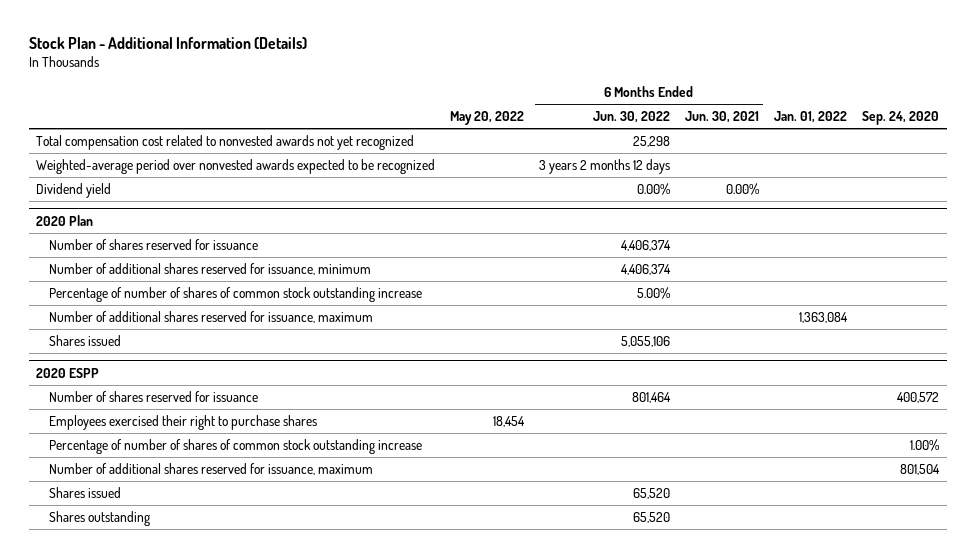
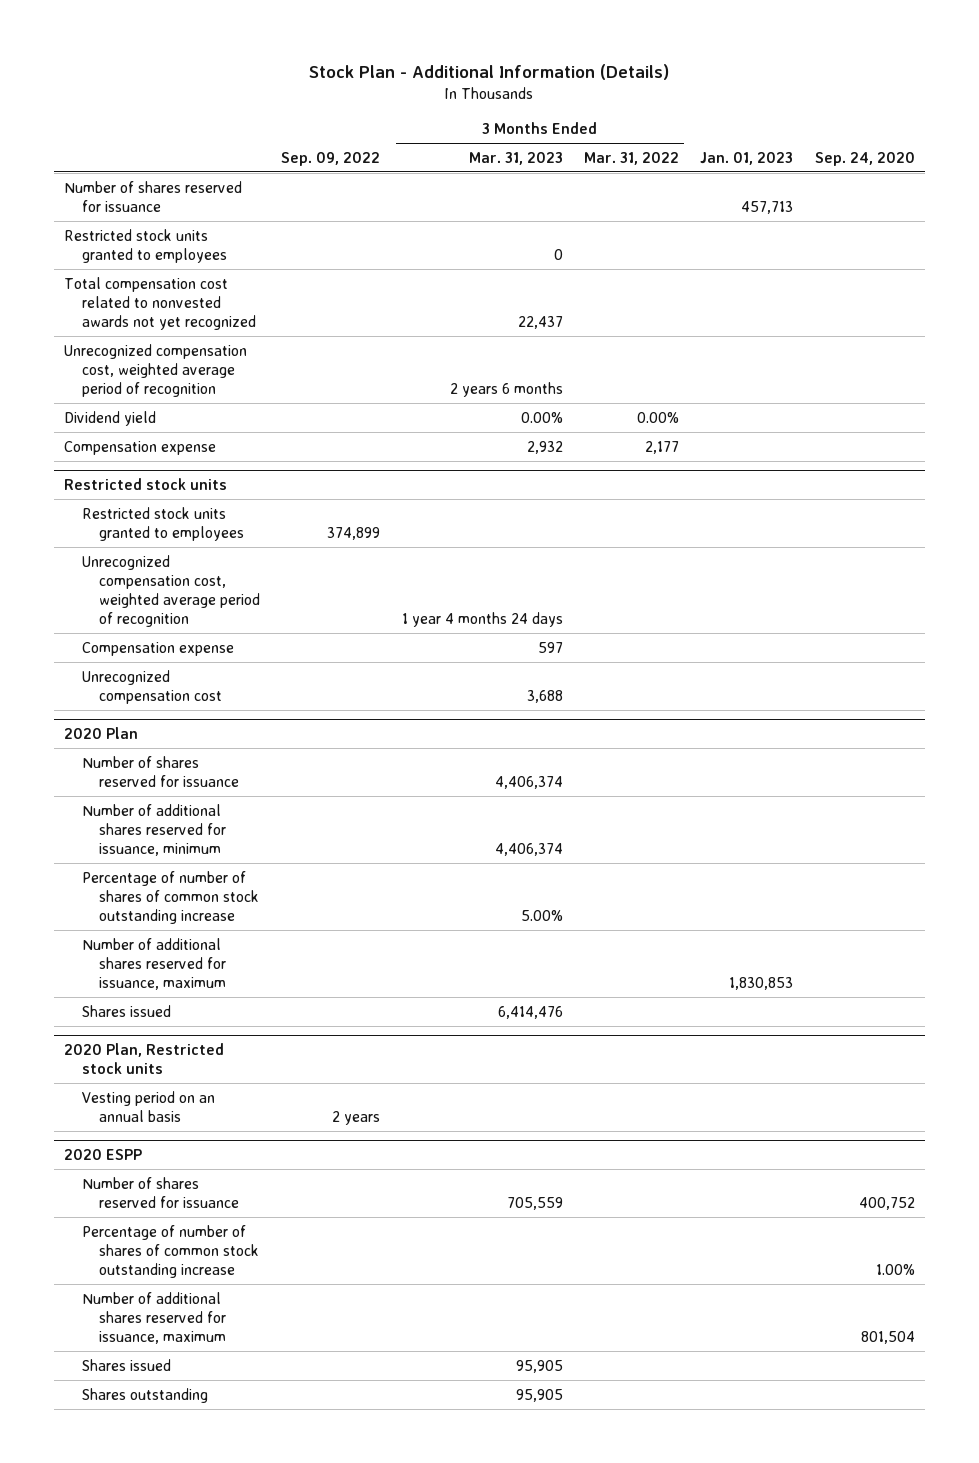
- | May 20, 2022 | 6 Months Ended Jun. 30, 2022 | 6 Months Ended Jun. 30, 2021 | Jan. 01, 2022 | Sep. 24, 2020
+ | Sep. 09, 2022 | 3 Months Ended Mar. 31, 2023 | 3 Months Ended Mar. 31, 2022 | Jan. 01, 2023 | Sep. 24, 2020
+ Number of shares reserved for issuance | | | | 457,713 |
+ Restricted stock units granted to employees | | 0 | | |
- Weighted-average period over nonvested awards expected to be recognized | | 3 years 2 months 12 days | | |
+ Unrecognized compensation cost, weighted average period of recognition | | 2 years 6 months | | |
+ Compensation expense | | 2,932 | 2,177 | |
+ Restricted stock units
+ Restricted stock units granted to employees | 374,899 | | | |
+ Unrecognized compensation cost, weighted average period of recognition | | 1 year 4 months 24 days | | |
+ Compensation expense | | 597 | | |
+ Unrecognized compensation cost | | 3,688 | | |
+ 2020 Plan, Restricted stock units
+ Vesting period on an annual basis | 2 years | | | |
@ 2020 ESPP
- Number of shares reserved for issuance | | 801,464 | | | 400,572
- Employees exercised their right to purchase shares | 18,454 | | | |
+ Number of shares reserved for issuance | | 705,559 | | | 400,752

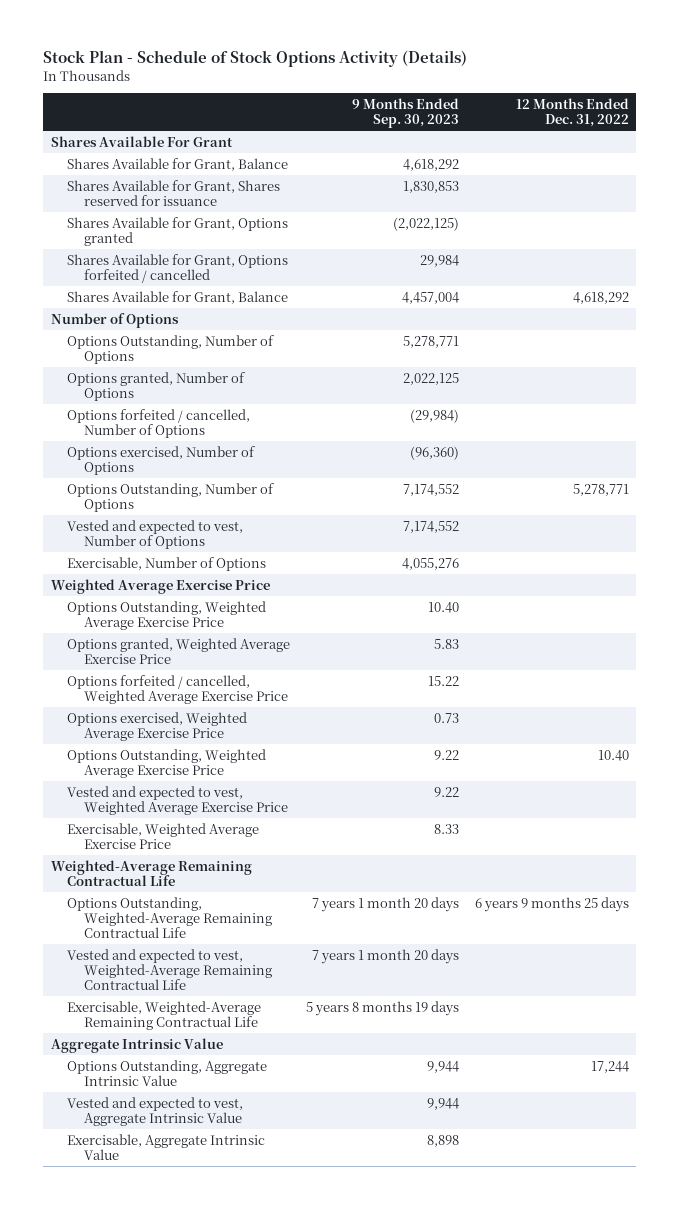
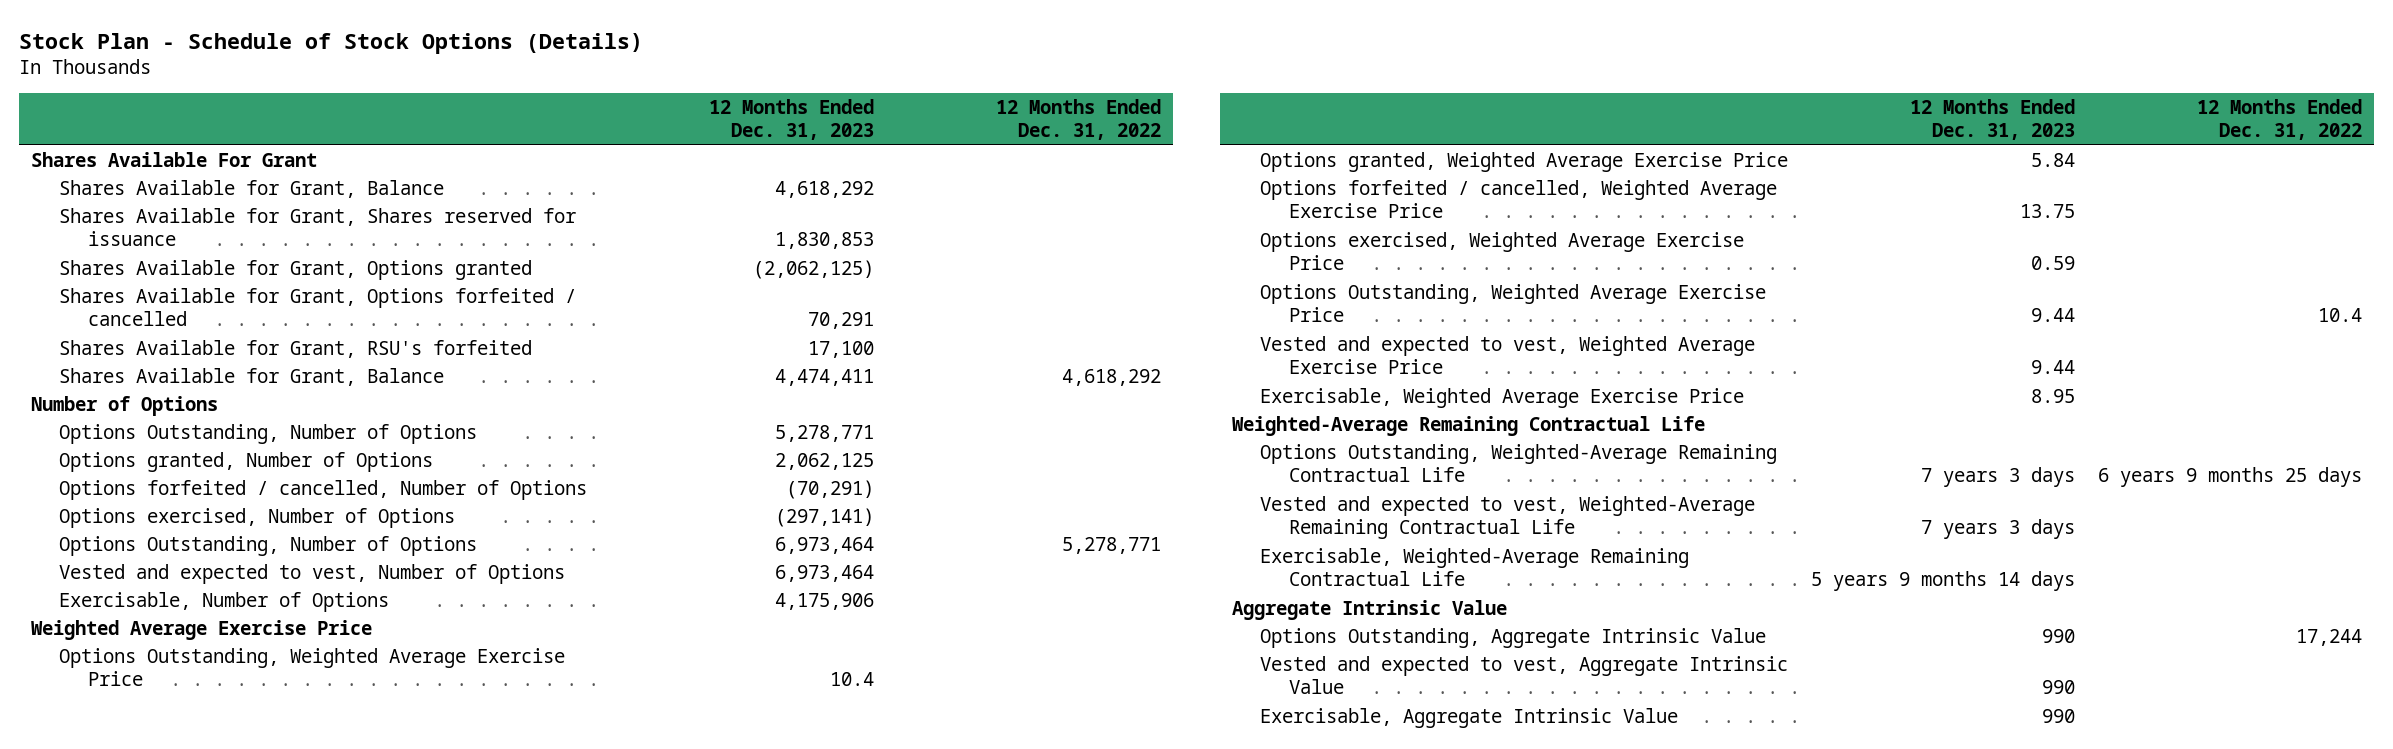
- Stock Plan - Schedule of Stock Options Activity (Details)
+ Stock Plan - Schedule of Stock Options (Details)
- | 9 Months Ended Sep. 30, 2023 | 12 Months Ended Dec. 31, 2022
+ | 12 Months Ended Dec. 31, 2023 | 12 Months Ended Dec. 31, 2022
+ Shares Available for Grant, RSU's forfeited | 17,100 |
- Options Outstanding, Weighted Average Exercise Price | 9.22 | 10.40
+ Options Outstanding, Weighted Average Exercise Price | 9.44 | 10.4

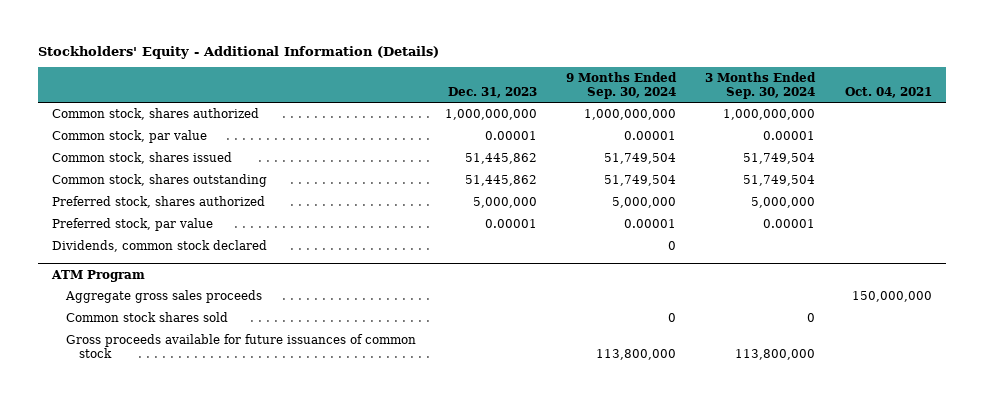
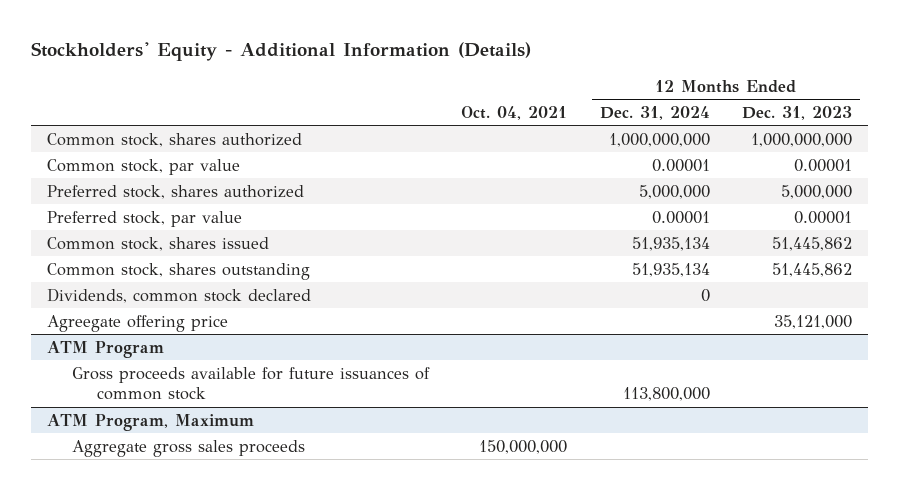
- | Dec. 31, 2023 | 9 Months Ended Sep. 30, 2024 | 3 Months Ended Sep. 30, 2024 | Oct. 04, 2021
+ | Oct. 04, 2021 | 12 Months Ended Dec. 31, 2024 | 12 Months Ended Dec. 31, 2023
moved down: Common stock, shares issued | | 51,935,134 | 51,445,862
moved down: Common stock, shares outstanding | | 51,935,134 | 51,445,862
+ Agreegate offering price | | | 35,121,000
@ ATM Program
- Aggregate gross sales proceeds | | | | 150,000,000
- Common stock shares sold | | 0 | 0 |
+ ATM Program, Maximum
+ Aggregate gross sales proceeds | 150,000,000 | |

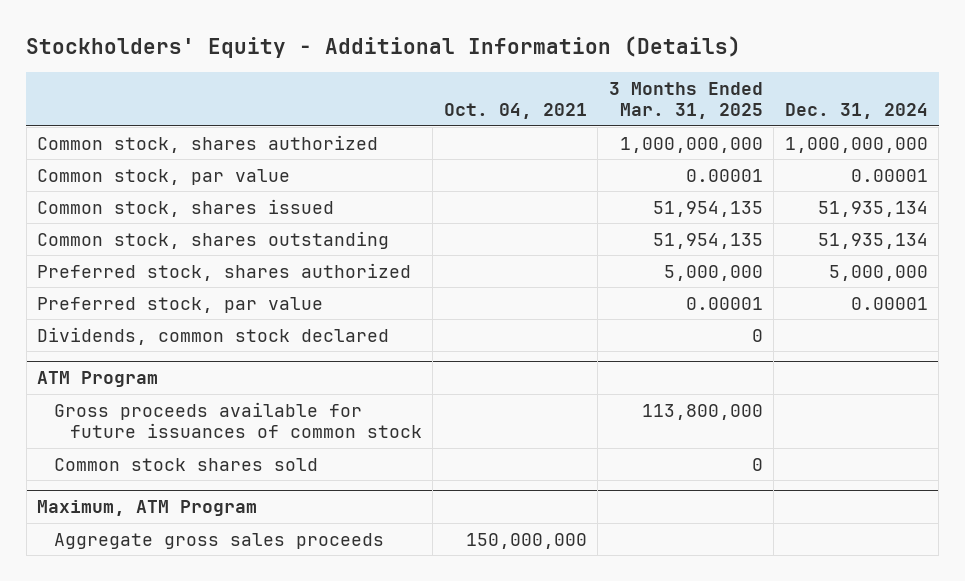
- | Oct. 04, 2021 | 12 Months Ended Dec. 31, 2024 | 12 Months Ended Dec. 31, 2023
+ | Oct. 04, 2021 | 3 Months Ended Mar. 31, 2025 | Dec. 31, 2024
moved down: Preferred stock, shares authorized | | 5,000,000 | 5,000,000
moved down: Preferred stock, par value | | 0.00001 | 0.00001
- Agreegate offering price | | | 35,121,000
- ATM Program, Maximum
@ ATM Program
+ Common stock shares sold | | 0 |
+ Maximum, ATM Program

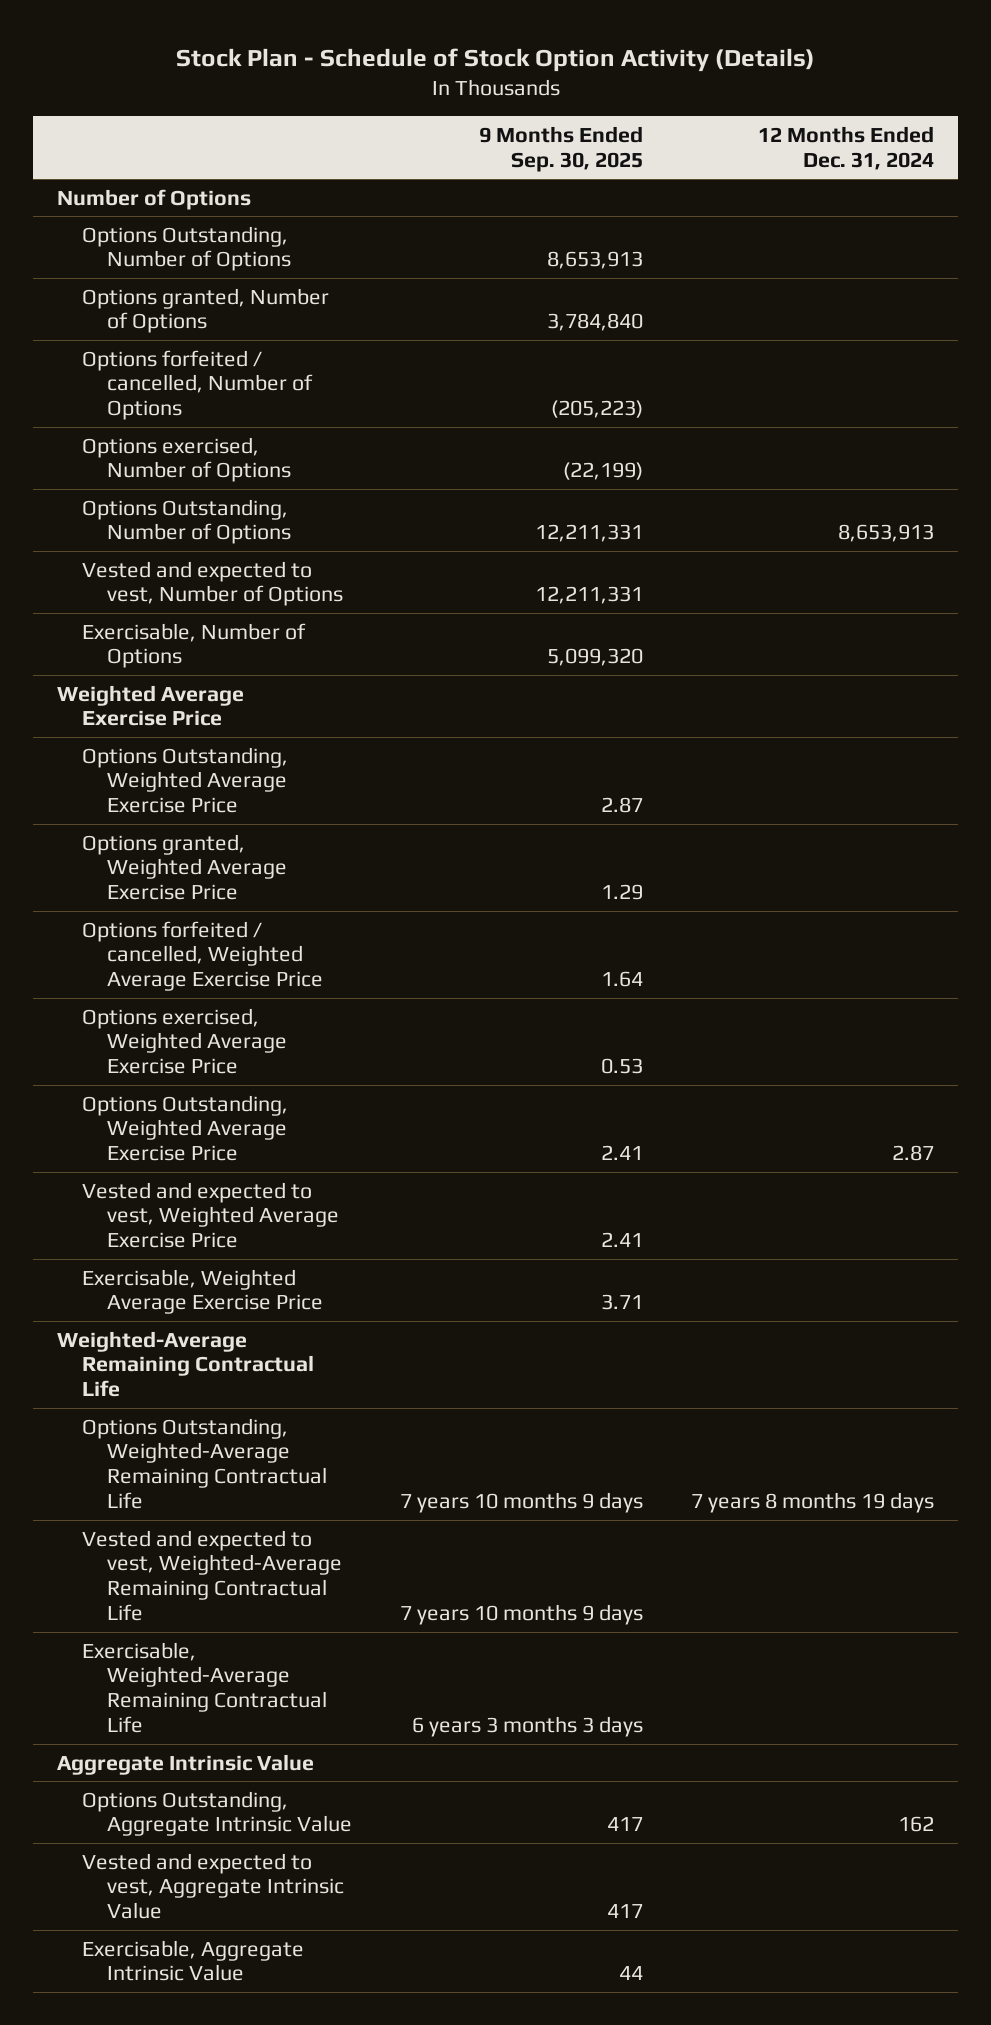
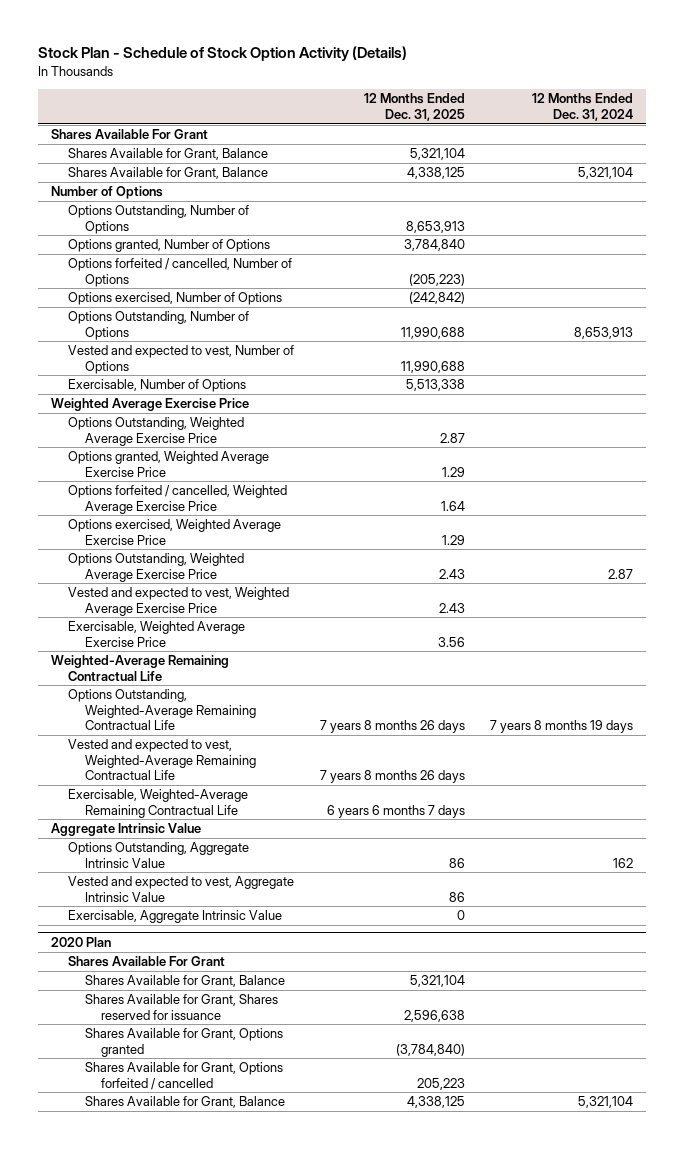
- | 9 Months Ended Sep. 30, 2025 | 12 Months Ended Dec. 31, 2024
+ | 12 Months Ended Dec. 31, 2025 | 12 Months Ended Dec. 31, 2024
+ Shares Available For Grant
+ Shares Available for Grant, Balance | 5,321,104 |
+ Shares Available for Grant, Balance | 4,338,125 | 5,321,104
+ 2020 Plan
+ Shares Available For Grant
+ Shares Available for Grant, Balance | 5,321,104 |
+ Shares Available for Grant, Shares reserved for issuance | 2,596,638 |
+ Shares Available for Grant, Options granted | (3,784,840) |
+ Shares Available for Grant, Options forfeited / cancelled | 205,223 |
+ Shares Available for Grant, Balance | 4,338,125 | 5,321,104

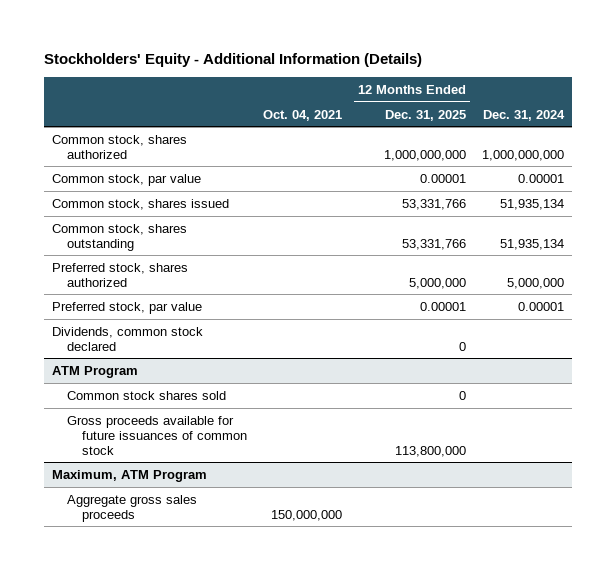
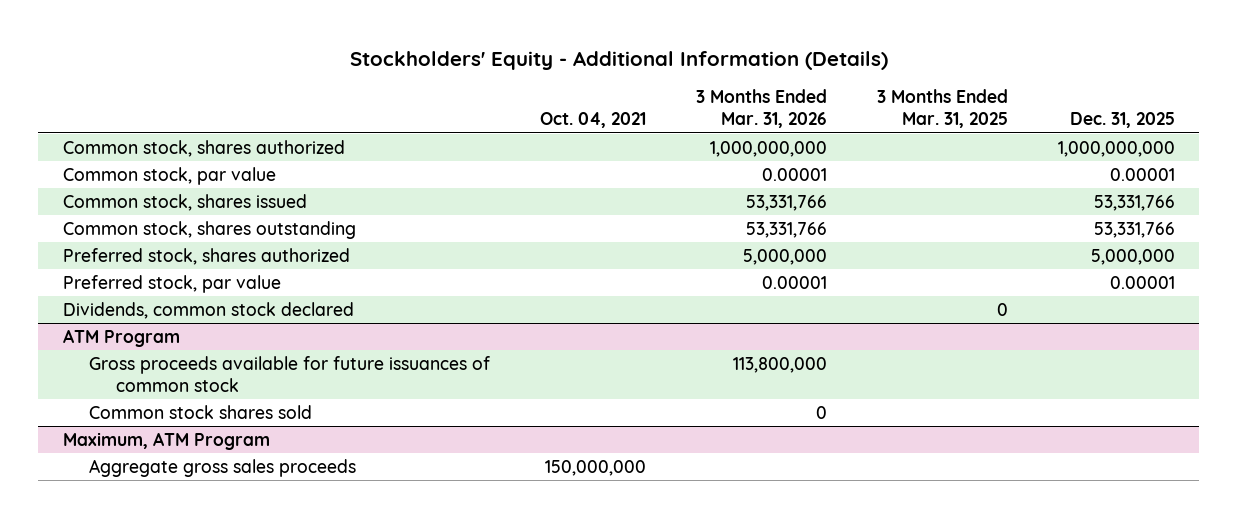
- | Oct. 04, 2021 | 12 Months Ended Dec. 31, 2025 | Dec. 31, 2024
+ | Oct. 04, 2021 | 3 Months Ended Mar. 31, 2026 | 3 Months Ended Mar. 31, 2025 | Dec. 31, 2025
@ ATM Program
moved down: Common stock shares sold | | 0 | |

